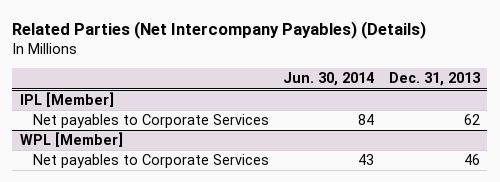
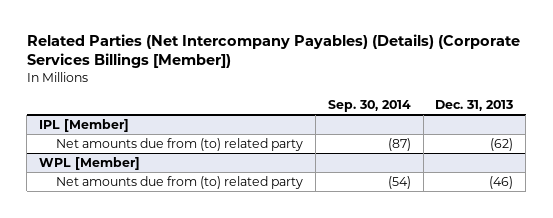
- Related Parties (Net Intercompany Payables) (Details)
+ Related Parties (Net Intercompany Payables) (Details) (Corporate Services Billings [Member])
- | Jun. 30, 2014 | Dec. 31, 2013
+ | Sep. 30, 2014 | Dec. 31, 2013
@ IPL [Member]
- Net payables to Corporate Services | 84 | 62
+ Net amounts due from (to) related party | (87) | (62)
@ WPL [Member]
- Net payables to Corporate Services | 43 | 46
+ Net amounts due from (to) related party | (54) | (46)

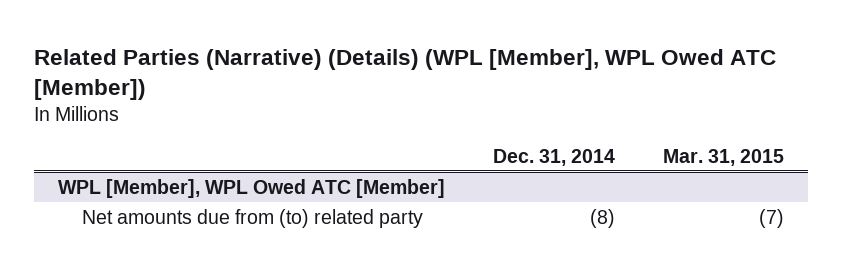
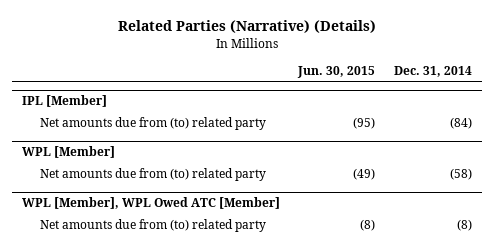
- Related Parties (Narrative) (Details) (WPL [Member], WPL Owed ATC [Member])
+ Related Parties (Narrative) (Details)
- | Dec. 31, 2014 | Mar. 31, 2015
+ | Jun. 30, 2015 | Dec. 31, 2014
+ IPL [Member]
+ Net amounts due from (to) related party | (95) | (84)
+ WPL [Member]
+ Net amounts due from (to) related party | (49) | (58)

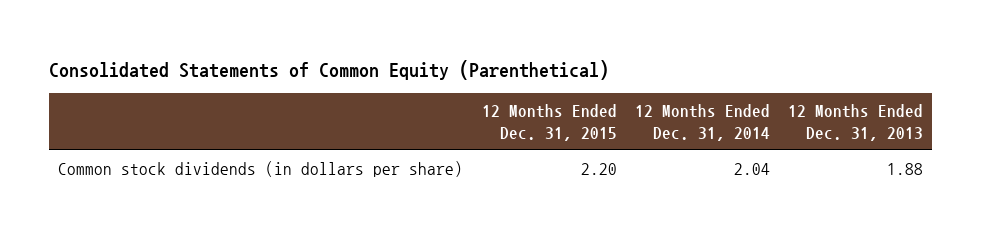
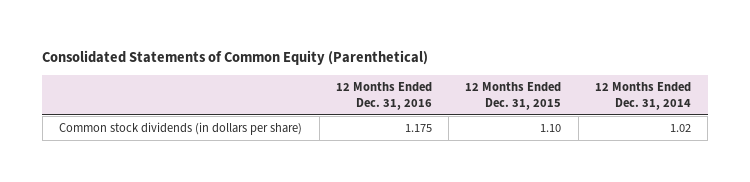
- | 12 Months Ended Dec. 31, 2015 | 12 Months Ended Dec. 31, 2014 | 12 Months Ended Dec. 31, 2013
+ | 12 Months Ended Dec. 31, 2016 | 12 Months Ended Dec. 31, 2015 | 12 Months Ended Dec. 31, 2014
- Common stock dividends (in dollars per share) | 2.20 | 2.04 | 1.88
+ Common stock dividends (in dollars per share) | 1.175 | 1.10 | 1.02

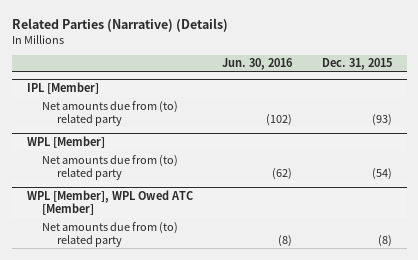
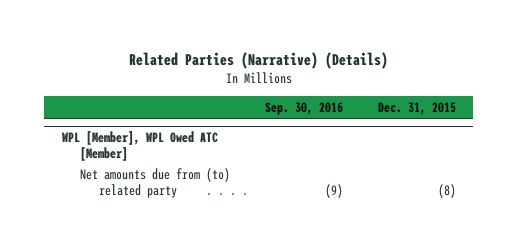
- | Jun. 30, 2016 | Dec. 31, 2015
+ | Sep. 30, 2016 | Dec. 31, 2015
- IPL [Member]
- Net amounts due from (to) related party | (102) | (93)
- WPL [Member]
- Net amounts due from (to) related party | (62) | (54)

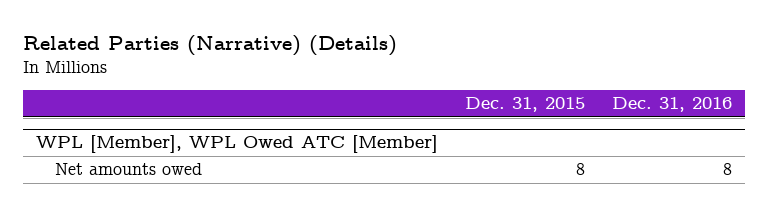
- | Sep. 30, 2016 | Dec. 31, 2015
+ | Dec. 31, 2015 | Dec. 31, 2016
@ WPL [Member], WPL Owed ATC [Member]
- Net amounts due from (to) related party | (9) | (8)
+ Net amounts owed | 8 | 8

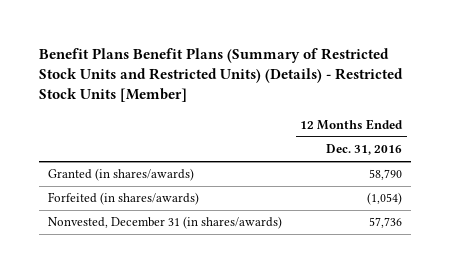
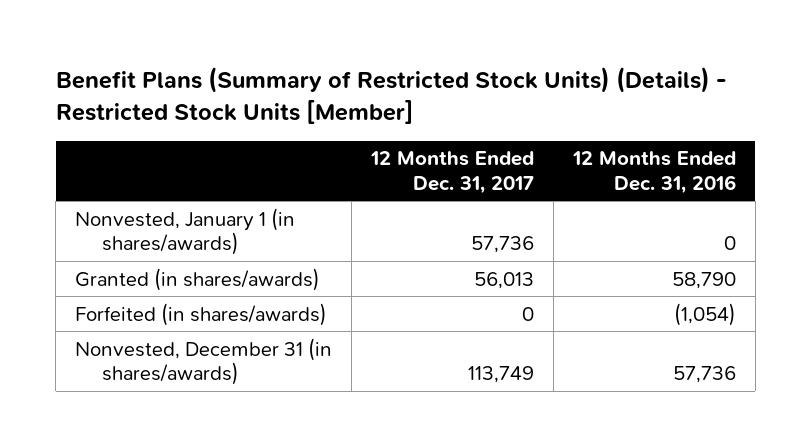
- Benefit Plans Benefit Plans (Summary of Restricted Stock Units and Restricted Units) (Details) - Restricted Stock Units [Member]
+ Benefit Plans (Summary of Restricted Stock Units) (Details) - Restricted Stock Units [Member]
- | 12 Months Ended Dec. 31, 2016
+ | 12 Months Ended Dec. 31, 2017 | 12 Months Ended Dec. 31, 2016
+ Nonvested, January 1 (in shares/awards) | 57,736 | 0

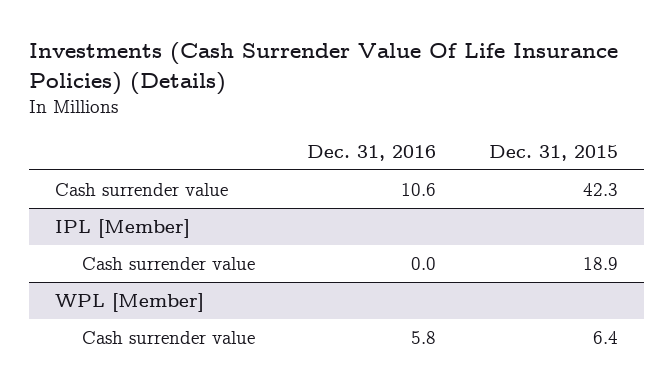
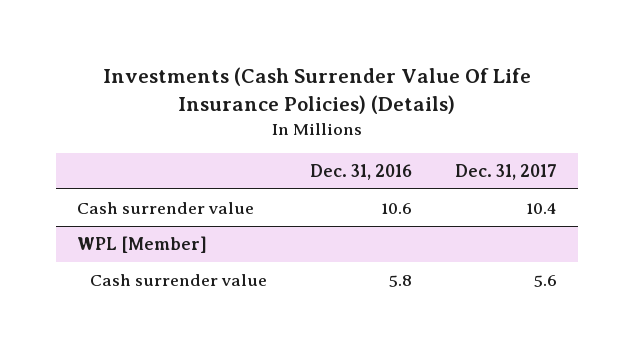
- | Dec. 31, 2016 | Dec. 31, 2015
+ | Dec. 31, 2016 | Dec. 31, 2017
- IPL [Member]
- Cash surrender value | 0.0 | 18.9

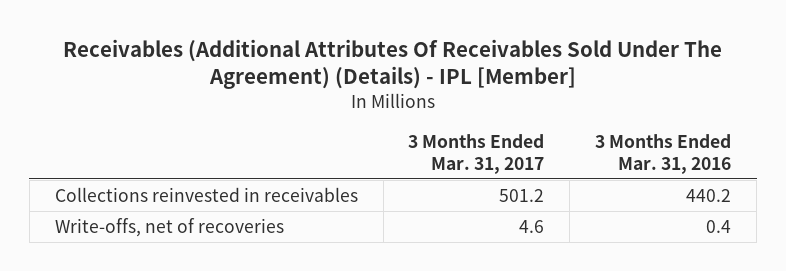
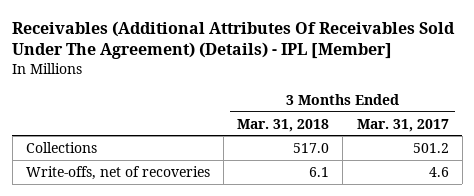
- | 3 Months Ended Mar. 31, 2017 | 3 Months Ended Mar. 31, 2016
+ | 3 Months Ended Mar. 31, 2018 | 3 Months Ended Mar. 31, 2017
- Collections reinvested in receivables | 501.2 | 440.2
+ Collections | 517.0 | 501.2

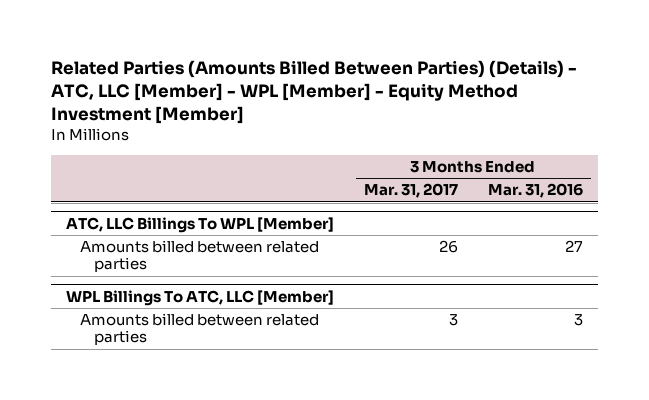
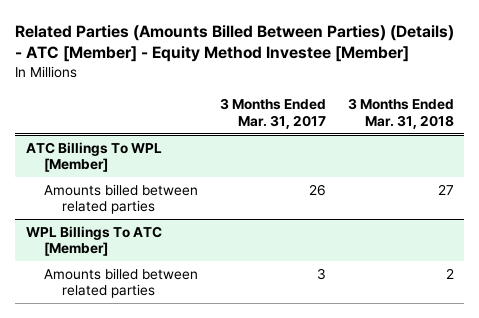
- Related Parties (Amounts Billed Between Parties) (Details) - ATC, LLC [Member] - WPL [Member] - Equity Method Investment [Member]
+ Related Parties (Amounts Billed Between Parties) (Details) - ATC [Member] - Equity Method Investee [Member]
- | 3 Months Ended Mar. 31, 2017 | 3 Months Ended Mar. 31, 2016
+ | 3 Months Ended Mar. 31, 2017 | 3 Months Ended Mar. 31, 2018
- ATC, LLC Billings To WPL [Member]
+ ATC Billings To WPL [Member]
- WPL Billings To ATC, LLC [Member]
+ WPL Billings To ATC [Member]

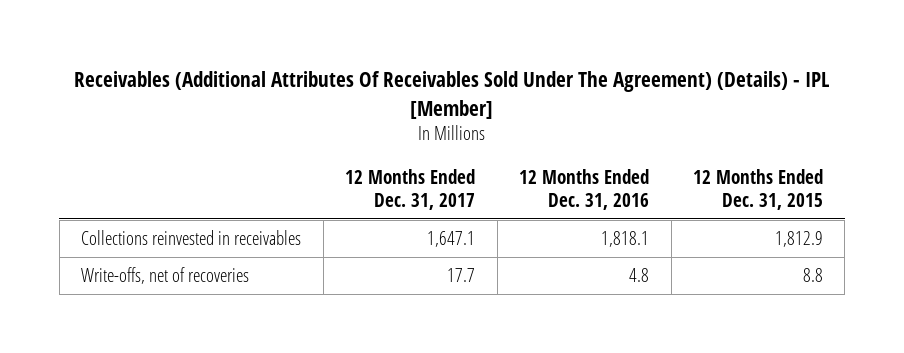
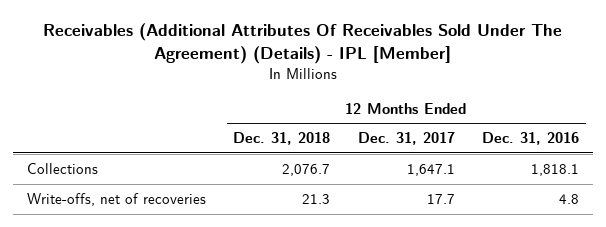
- | 12 Months Ended Dec. 31, 2017 | 12 Months Ended Dec. 31, 2016 | 12 Months Ended Dec. 31, 2015
+ | 12 Months Ended Dec. 31, 2018 | 12 Months Ended Dec. 31, 2017 | 12 Months Ended Dec. 31, 2016
- Collections reinvested in receivables | 1,647.1 | 1,818.1 | 1,812.9
+ Collections | 2,076.7 | 1,647.1 | 1,818.1

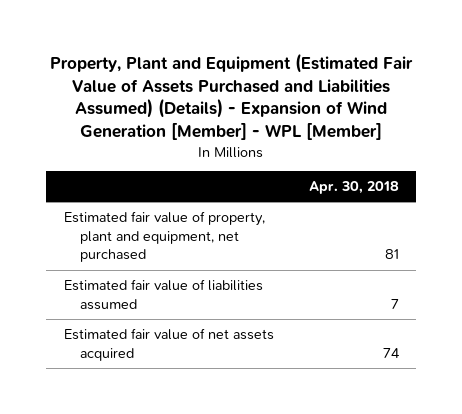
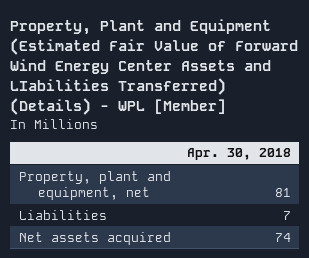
- Property, Plant and Equipment (Estimated Fair Value of Assets Purchased and Liabilities Assumed) (Details) - Expansion of Wind Generation [Member] - WPL [Member]
+ Property, Plant and Equipment (Estimated Fair Value of Forward Wind Energy Center Assets and LIabilities Transferred) (Details) - WPL [Member]
- Estimated fair value of property, plant and equipment, net purchased | 81
- Estimated fair value of liabilities assumed | 7
- Estimated fair value of net assets acquired | 74
+ Property, plant and equipment, net | 81
+ Liabilities | 7
+ Net assets acquired | 74

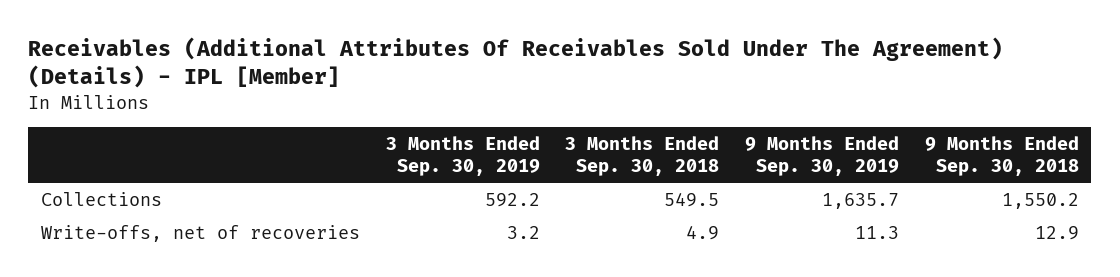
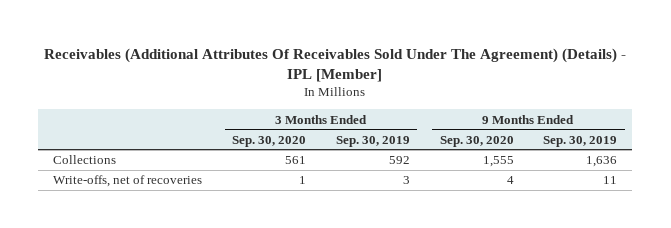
- | 3 Months Ended Sep. 30, 2019 | 3 Months Ended Sep. 30, 2018 | 9 Months Ended Sep. 30, 2019 | 9 Months Ended Sep. 30, 2018
+ | 3 Months Ended Sep. 30, 2020 | 3 Months Ended Sep. 30, 2019 | 9 Months Ended Sep. 30, 2020 | 9 Months Ended Sep. 30, 2019
- Collections | 592.2 | 549.5 | 1,635.7 | 1,550.2
- Write-offs, net of recoveries | 3.2 | 4.9 | 11.3 | 12.9
+ Collections | 561 | 592 | 1,555 | 1,636
+ Write-offs, net of recoveries | 1 | 3 | 4 | 11

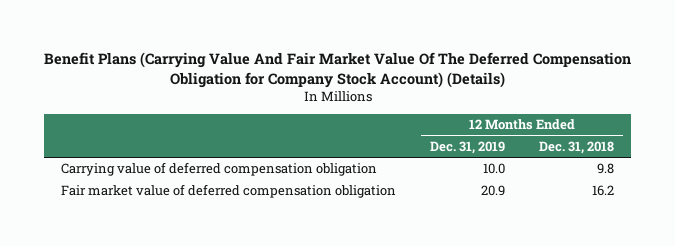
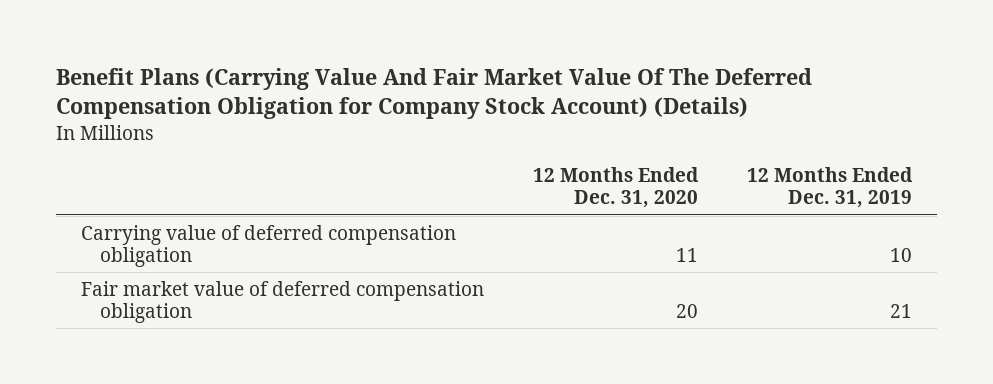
- | 12 Months Ended Dec. 31, 2019 | 12 Months Ended Dec. 31, 2018
+ | 12 Months Ended Dec. 31, 2020 | 12 Months Ended Dec. 31, 2019
- Carrying value of deferred compensation obligation | 10.0 | 9.8
- Fair market value of deferred compensation obligation | 20.9 | 16.2
+ Carrying value of deferred compensation obligation | 11 | 10
+ Fair market value of deferred compensation obligation | 20 | 21

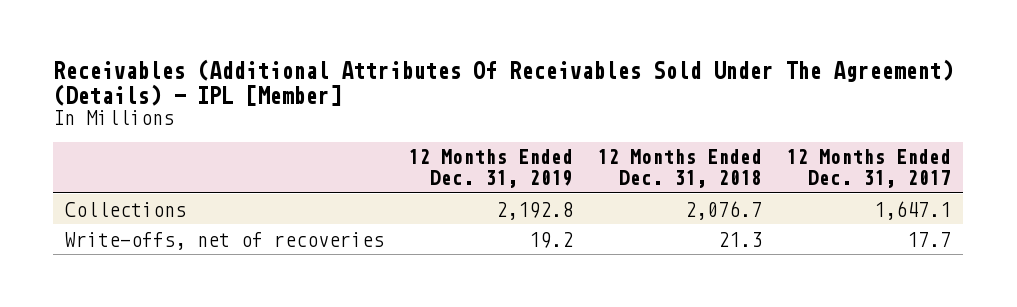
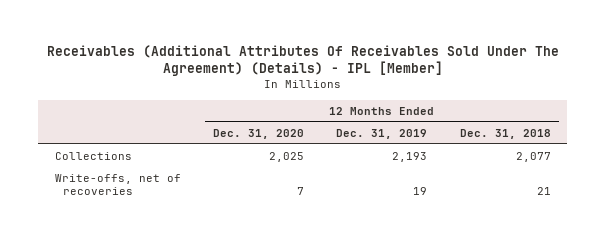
- | 12 Months Ended Dec. 31, 2019 | 12 Months Ended Dec. 31, 2018 | 12 Months Ended Dec. 31, 2017
+ | 12 Months Ended Dec. 31, 2020 | 12 Months Ended Dec. 31, 2019 | 12 Months Ended Dec. 31, 2018
- Collections | 2,192.8 | 2,076.7 | 1,647.1
- Write-offs, net of recoveries | 19.2 | 21.3 | 17.7
+ Collections | 2,025 | 2,193 | 2,077
+ Write-offs, net of recoveries | 7 | 19 | 21

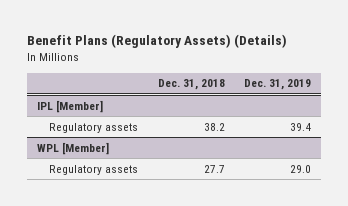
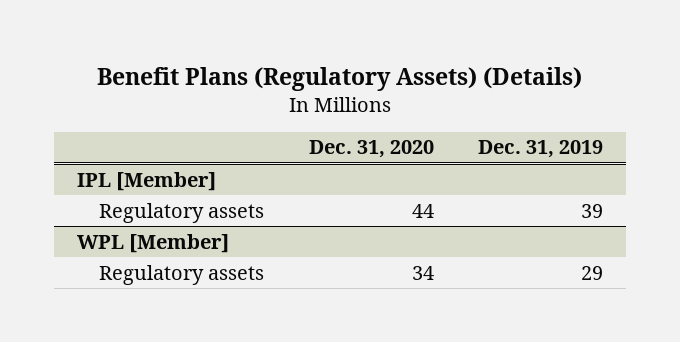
- | Dec. 31, 2018 | Dec. 31, 2019
+ | Dec. 31, 2020 | Dec. 31, 2019
@ IPL [Member]
- Regulatory assets | 38.2 | 39.4
+ Regulatory assets | 44 | 39
@ WPL [Member]
- Regulatory assets | 27.7 | 29.0
+ Regulatory assets | 34 | 29

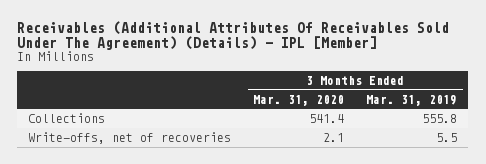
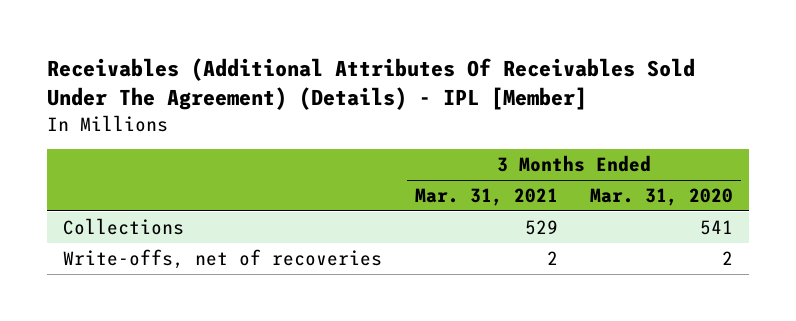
- | 3 Months Ended Mar. 31, 2020 | 3 Months Ended Mar. 31, 2019
+ | 3 Months Ended Mar. 31, 2021 | 3 Months Ended Mar. 31, 2020
- Collections | 541.4 | 555.8
- Write-offs, net of recoveries | 2.1 | 5.5
+ Collections | 529 | 541
+ Write-offs, net of recoveries | 2 | 2

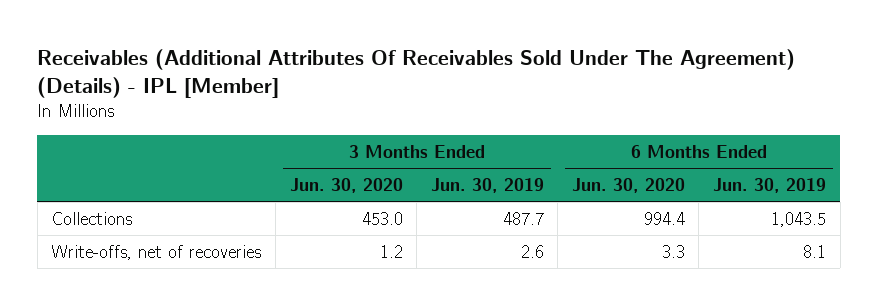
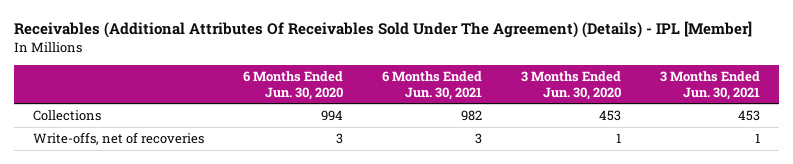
- | 3 Months Ended Jun. 30, 2020 | 3 Months Ended Jun. 30, 2019 | 6 Months Ended Jun. 30, 2020 | 6 Months Ended Jun. 30, 2019
+ | 6 Months Ended Jun. 30, 2020 | 6 Months Ended Jun. 30, 2021 | 3 Months Ended Jun. 30, 2020 | 3 Months Ended Jun. 30, 2021
- Collections | 453.0 | 487.7 | 994.4 | 1,043.5
- Write-offs, net of recoveries | 1.2 | 2.6 | 3.3 | 8.1
+ Collections | 994 | 982 | 453 | 453
+ Write-offs, net of recoveries | 3 | 3 | 1 | 1

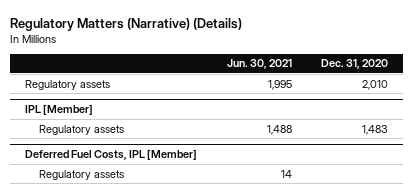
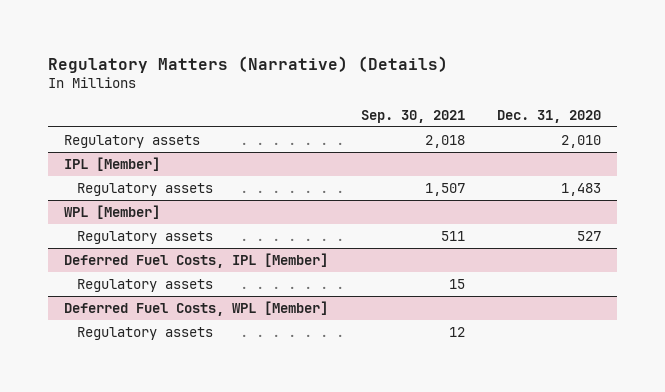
- | Jun. 30, 2021 | Dec. 31, 2020
+ | Sep. 30, 2021 | Dec. 31, 2020
+ WPL [Member]
+ Regulatory assets | 511 | 527
+ Deferred Fuel Costs, WPL [Member]
+ Regulatory assets | 12 |

